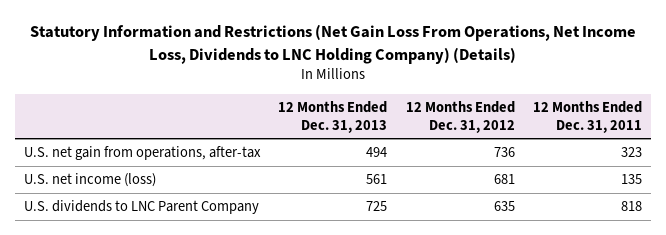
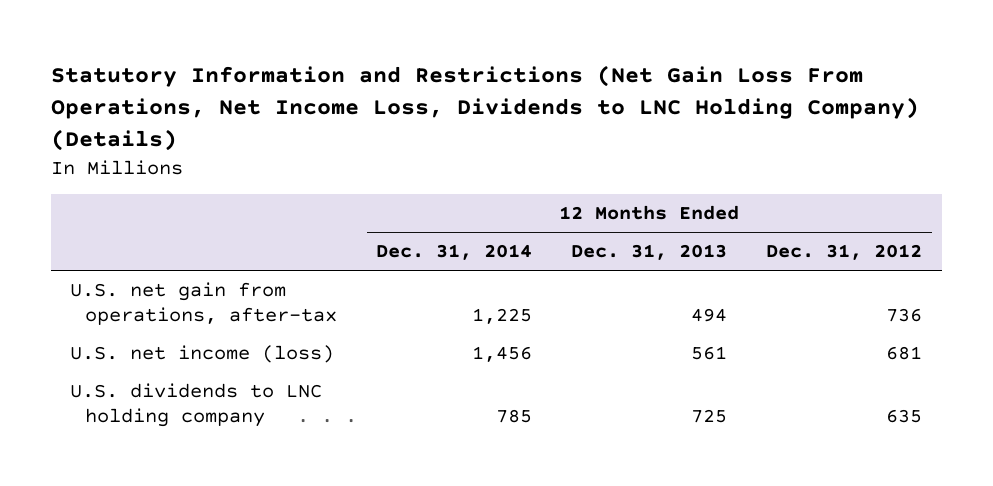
- | 12 Months Ended Dec. 31, 2013 | 12 Months Ended Dec. 31, 2012 | 12 Months Ended Dec. 31, 2011
+ | 12 Months Ended Dec. 31, 2014 | 12 Months Ended Dec. 31, 2013 | 12 Months Ended Dec. 31, 2012
- U.S. dividends to LNC Parent Company | 725 | 635 | 818
+ U.S. dividends to LNC holding company | 785 | 725 | 635

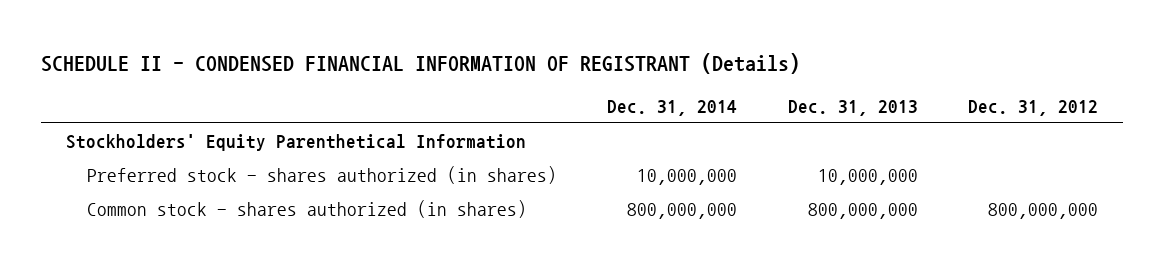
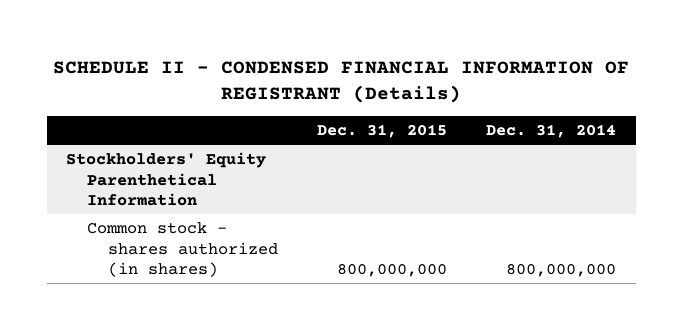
- | Dec. 31, 2014 | Dec. 31, 2013 | Dec. 31, 2012
+ | Dec. 31, 2015 | Dec. 31, 2014
- Preferred stock - shares authorized (in shares) | 10,000,000 | 10,000,000 |

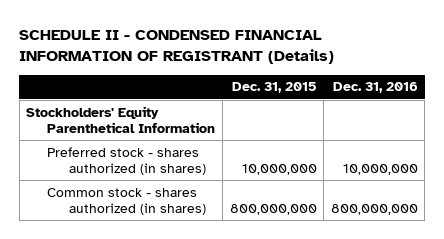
- | Dec. 31, 2015 | Dec. 31, 2014
+ | Dec. 31, 2015 | Dec. 31, 2016
+ Preferred stock - shares authorized (in shares) | 10,000,000 | 10,000,000

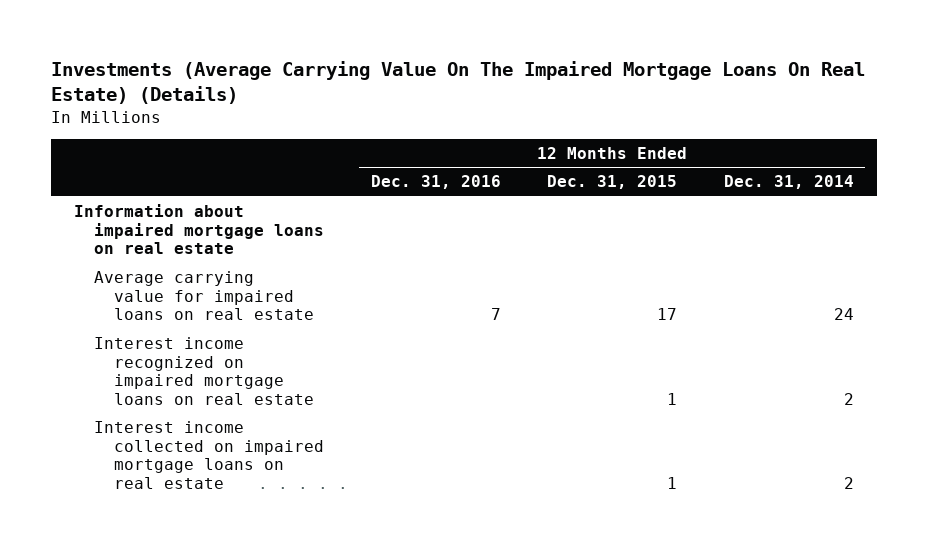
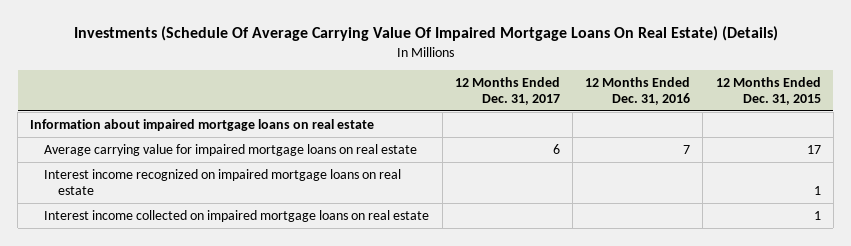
- Investments (Average Carrying Value On The Impaired Mortgage Loans On Real Estate) (Details)
+ Investments (Schedule Of Average Carrying Value Of Impaired Mortgage Loans On Real Estate) (Details)
- | 12 Months Ended Dec. 31, 2016 | 12 Months Ended Dec. 31, 2015 | 12 Months Ended Dec. 31, 2014
+ | 12 Months Ended Dec. 31, 2017 | 12 Months Ended Dec. 31, 2016 | 12 Months Ended Dec. 31, 2015
- Average carrying value for impaired loans on real estate | 7 | 17 | 24
+ Average carrying value for impaired mortgage loans on real estate | 6 | 7 | 17

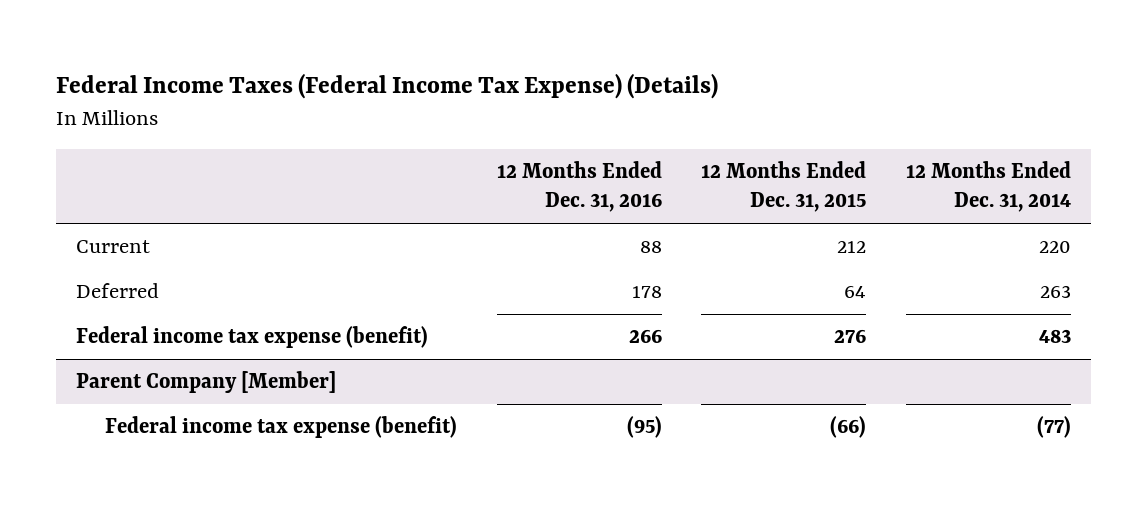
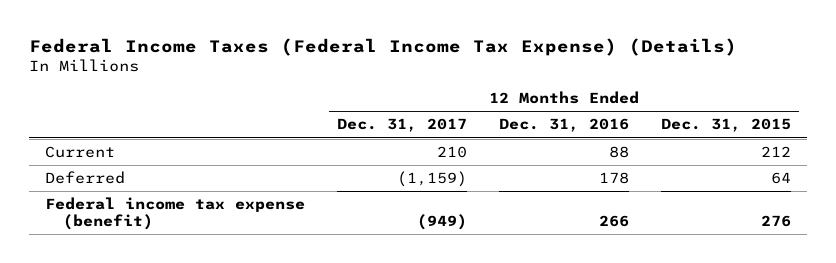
- | 12 Months Ended Dec. 31, 2016 | 12 Months Ended Dec. 31, 2015 | 12 Months Ended Dec. 31, 2014
+ | 12 Months Ended Dec. 31, 2017 | 12 Months Ended Dec. 31, 2016 | 12 Months Ended Dec. 31, 2015
- Parent Company [Member]
- Federal income tax expense (benefit) | (95) | (66) | (77)

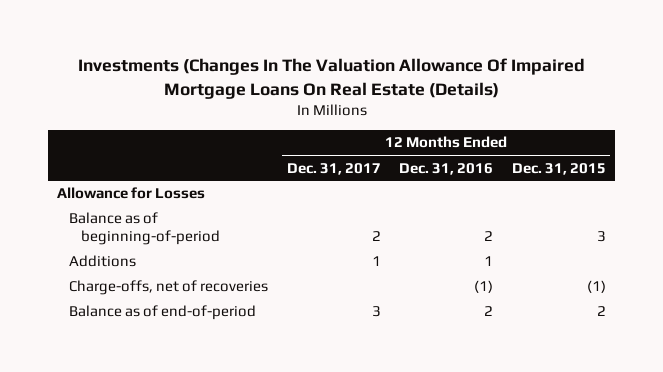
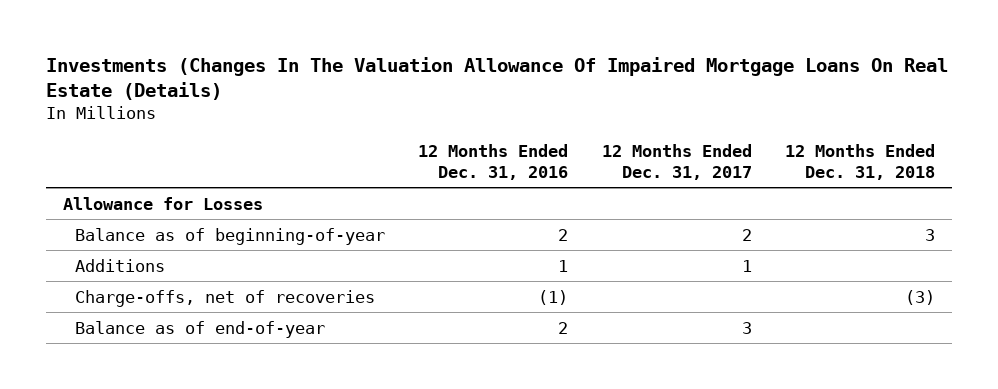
- | 12 Months Ended Dec. 31, 2017 | 12 Months Ended Dec. 31, 2016 | 12 Months Ended Dec. 31, 2015
+ | 12 Months Ended Dec. 31, 2016 | 12 Months Ended Dec. 31, 2017 | 12 Months Ended Dec. 31, 2018
- Balance as of beginning-of-period | 2 | 2 | 3
+ Balance as of beginning-of-year | 2 | 2 | 3
- Balance as of end-of-period | 3 | 2 | 2
+ Balance as of end-of-year | 2 | 3 |

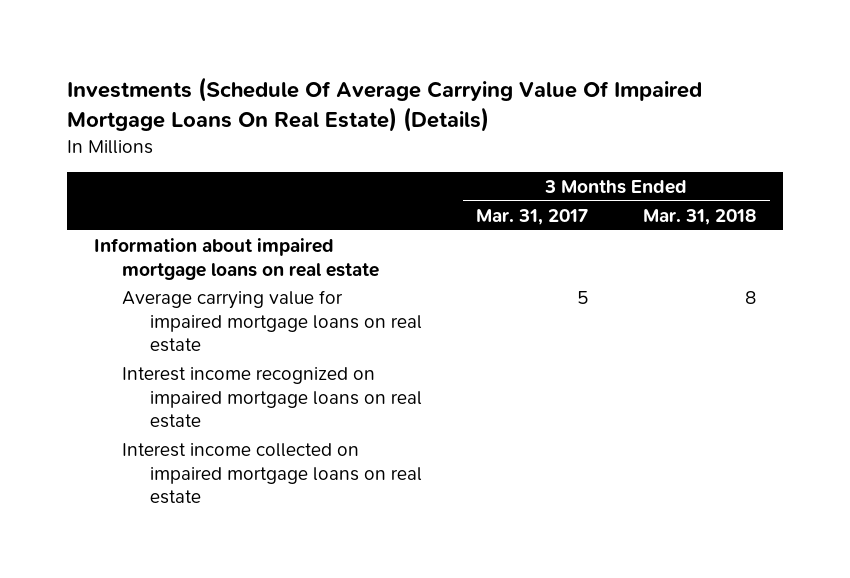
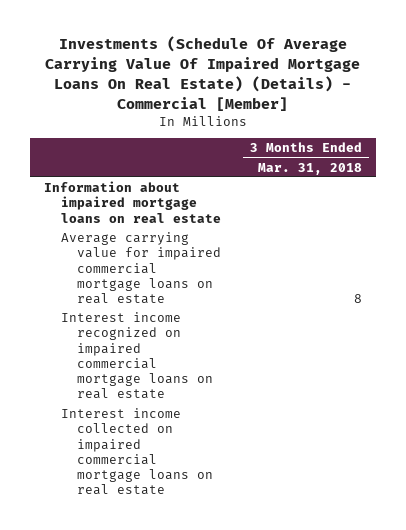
- Investments (Schedule Of Average Carrying Value Of Impaired Mortgage Loans On Real Estate) (Details)
+ Investments (Schedule Of Average Carrying Value Of Impaired Mortgage Loans On Real Estate) (Details) - Commercial [Member]
- | 3 Months Ended Mar. 31, 2017 | 3 Months Ended Mar. 31, 2018
+ | 3 Months Ended Mar. 31, 2018
- Average carrying value for impaired mortgage loans on real estate | 5 | 8
- Interest income recognized on impaired mortgage loans on real estate
- Interest income collected on impaired mortgage loans on real estate
+ Average carrying value for impaired commercial mortgage loans on real estate | 8
+ Interest income recognized on impaired commercial mortgage loans on real estate
+ Interest income collected on impaired commercial mortgage loans on real estate

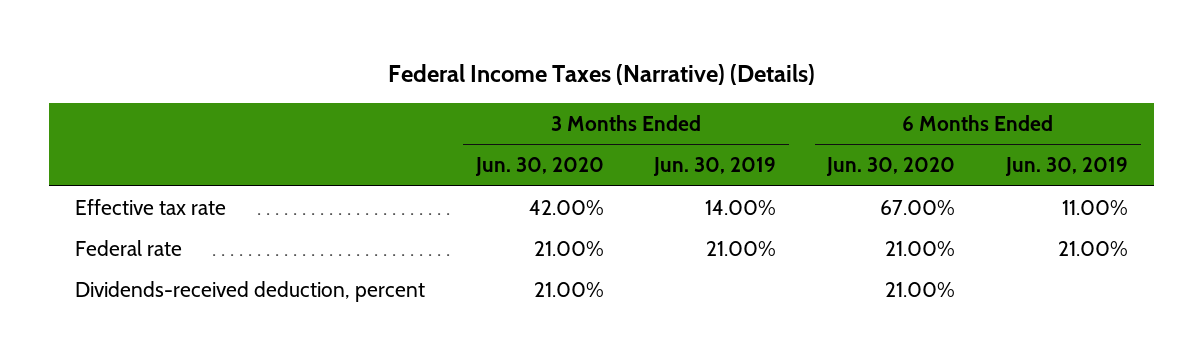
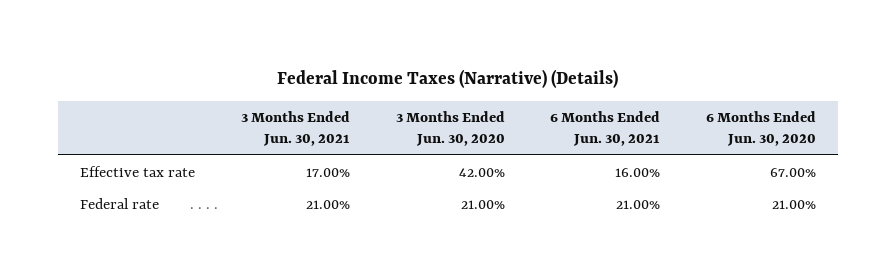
- | 3 Months Ended Jun. 30, 2020 | 3 Months Ended Jun. 30, 2019 | 6 Months Ended Jun. 30, 2020 | 6 Months Ended Jun. 30, 2019
+ | 3 Months Ended Jun. 30, 2021 | 3 Months Ended Jun. 30, 2020 | 6 Months Ended Jun. 30, 2021 | 6 Months Ended Jun. 30, 2020
- Dividends-received deduction, percent | 21.00% | | 21.00% |

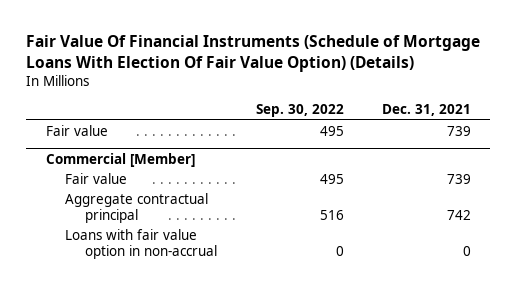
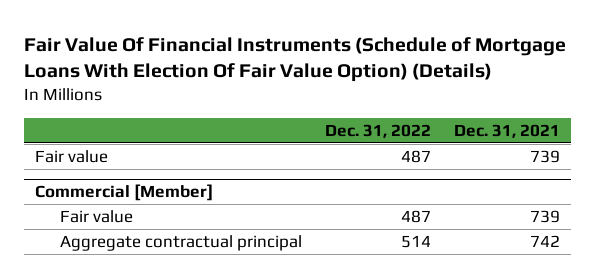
- | Sep. 30, 2022 | Dec. 31, 2021
+ | Dec. 31, 2022 | Dec. 31, 2021
@ Commercial [Member]
- Loans with fair value option in non-accrual | 0 | 0

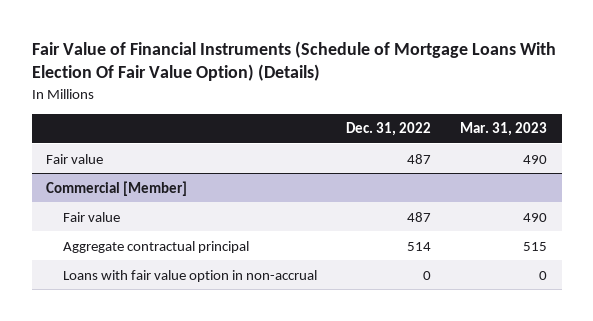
- Fair Value Of Financial Instruments (Schedule of Mortgage Loans With Election Of Fair Value Option) (Details)
+ Fair Value of Financial Instruments (Schedule of Mortgage Loans With Election Of Fair Value Option) (Details)
- | Dec. 31, 2022 | Dec. 31, 2021
+ | Dec. 31, 2022 | Mar. 31, 2023
@ Commercial [Member]
+ Loans with fair value option in non-accrual | 0 | 0

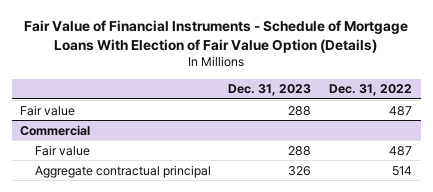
- Fair Value of Financial Instruments (Schedule of Mortgage Loans With Election Of Fair Value Option) (Details)
+ Fair Value of Financial Instruments - Schedule of Mortgage Loans With Election of Fair Value Option (Details)
- | Dec. 31, 2022 | Mar. 31, 2023
+ | Dec. 31, 2023 | Dec. 31, 2022
- Commercial [Member]
+ Commercial
- Loans with fair value option in non-accrual | 0 | 0

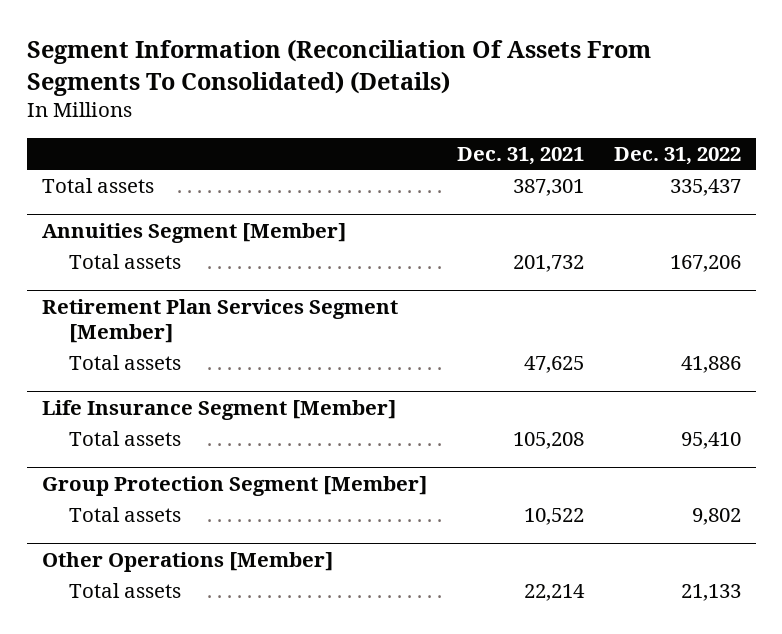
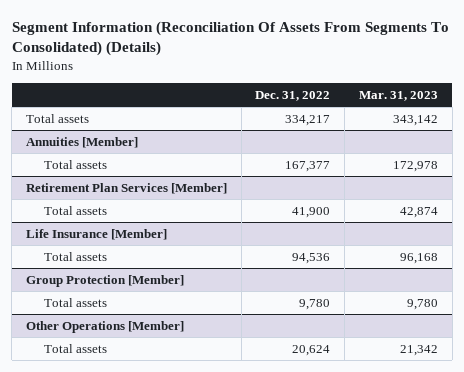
- | Dec. 31, 2021 | Dec. 31, 2022
+ | Dec. 31, 2022 | Mar. 31, 2023
- Total assets | 387,301 | 335,437
- Annuities Segment [Member]
- Total assets | 201,732 | 167,206
- Retirement Plan Services Segment [Member]
- Total assets | 47,625 | 41,886
- Life Insurance Segment [Member]
- Total assets | 105,208 | 95,410
- Group Protection Segment [Member]
- Total assets | 10,522 | 9,802
+ Total assets | 334,217 | 343,142
+ Annuities [Member]
+ Total assets | 167,377 | 172,978
+ Retirement Plan Services [Member]
+ Total assets | 41,900 | 42,874
+ Life Insurance [Member]
+ Total assets | 94,536 | 96,168
+ Group Protection [Member]
+ Total assets | 9,780 | 9,780
@ Other Operations [Member]
- Total assets | 22,214 | 21,133
+ Total assets | 20,624 | 21,342

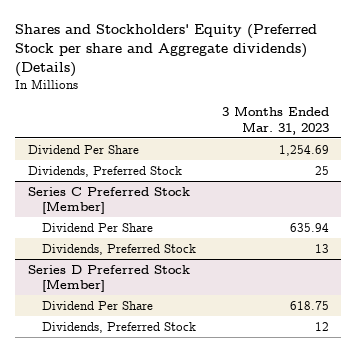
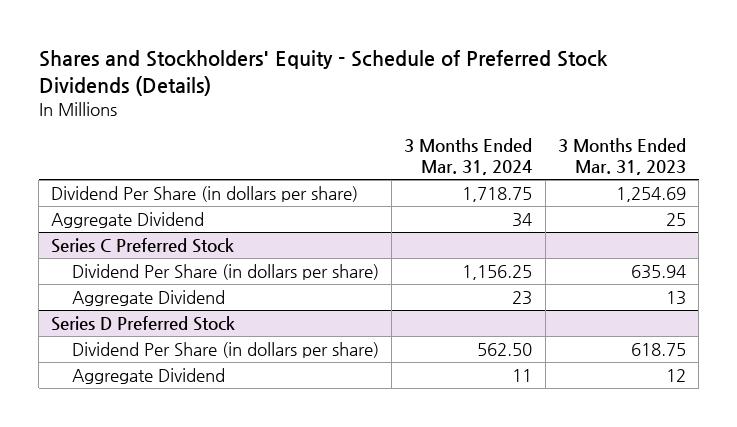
- Shares and Stockholders' Equity (Preferred Stock per share and Aggregate dividends) (Details)
+ Shares and Stockholders' Equity - Schedule of Preferred Stock Dividends (Details)
- | 3 Months Ended Mar. 31, 2023
+ | 3 Months Ended Mar. 31, 2024 | 3 Months Ended Mar. 31, 2023
- Dividend Per Share | 1,254.69
- Dividends, Preferred Stock | 25
- Series C Preferred Stock [Member]
- Dividend Per Share | 635.94
- Dividends, Preferred Stock | 13
- Series D Preferred Stock [Member]
- Dividend Per Share | 618.75
- Dividends, Preferred Stock | 12
+ Dividend Per Share (in dollars per share) | 1,718.75 | 1,254.69
+ Aggregate Dividend | 34 | 25
+ Series C Preferred Stock
+ Dividend Per Share (in dollars per share) | 1,156.25 | 635.94
+ Aggregate Dividend | 23 | 13
+ Series D Preferred Stock
+ Dividend Per Share (in dollars per share) | 562.50 | 618.75
+ Aggregate Dividend | 11 | 12

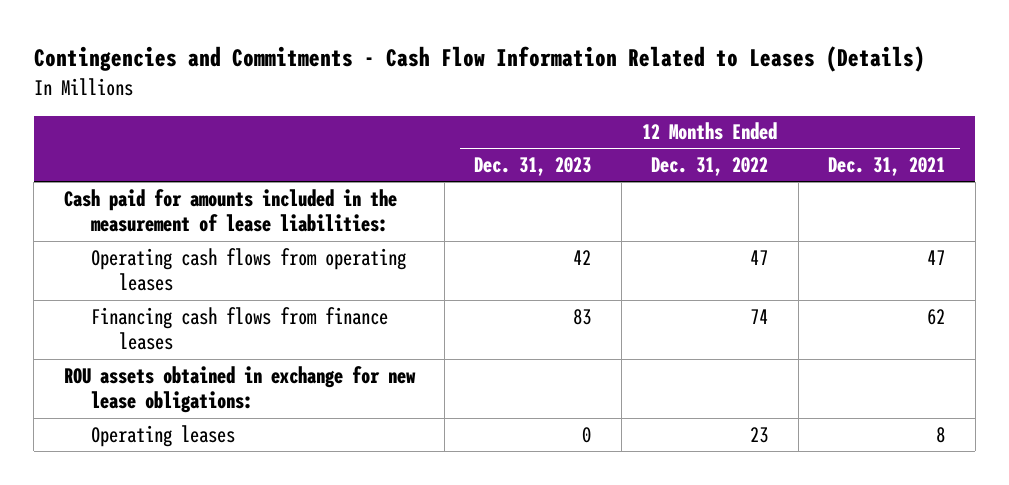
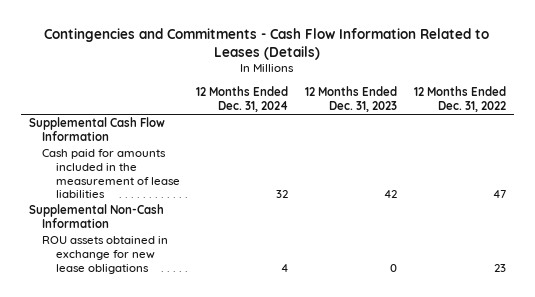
- | 12 Months Ended Dec. 31, 2023 | 12 Months Ended Dec. 31, 2022 | 12 Months Ended Dec. 31, 2021
+ | 12 Months Ended Dec. 31, 2024 | 12 Months Ended Dec. 31, 2023 | 12 Months Ended Dec. 31, 2022
- Cash paid for amounts included in the measurement of lease liabilities:
- Operating cash flows from operating leases | 42 | 47 | 47
- Financing cash flows from finance leases | 83 | 74 | 62
- ROU assets obtained in exchange for new lease obligations:
- Operating leases | 0 | 23 | 8
+ Supplemental Cash Flow Information
+ Cash paid for amounts included in the measurement of lease liabilities | 32 | 42 | 47
+ Supplemental Non-Cash Information
+ ROU assets obtained in exchange for new lease obligations | 4 | 0 | 23

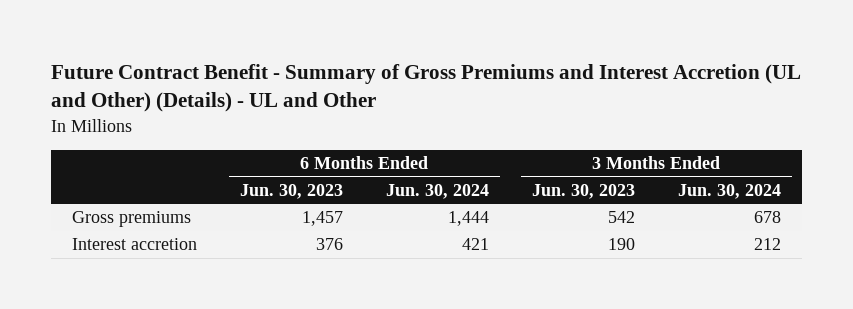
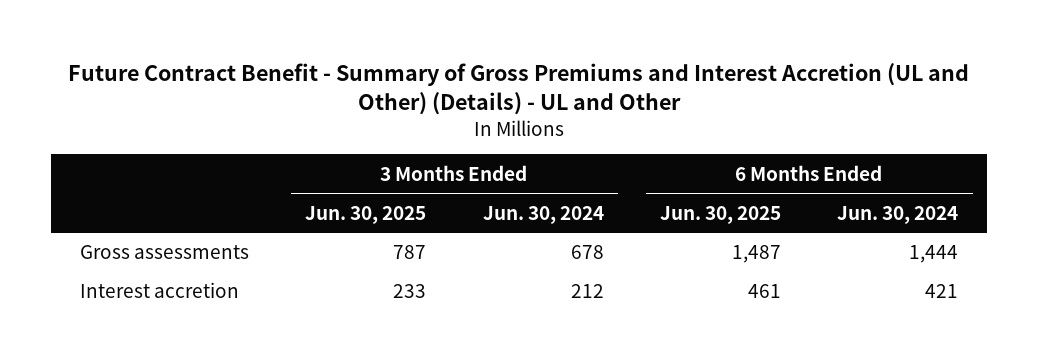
- | 6 Months Ended Jun. 30, 2023 | 6 Months Ended Jun. 30, 2024 | 3 Months Ended Jun. 30, 2023 | 3 Months Ended Jun. 30, 2024
+ | 3 Months Ended Jun. 30, 2025 | 3 Months Ended Jun. 30, 2024 | 6 Months Ended Jun. 30, 2025 | 6 Months Ended Jun. 30, 2024
- Gross premiums | 1,457 | 1,444 | 542 | 678
+ Gross assessments | 787 | 678 | 1,487 | 1,444

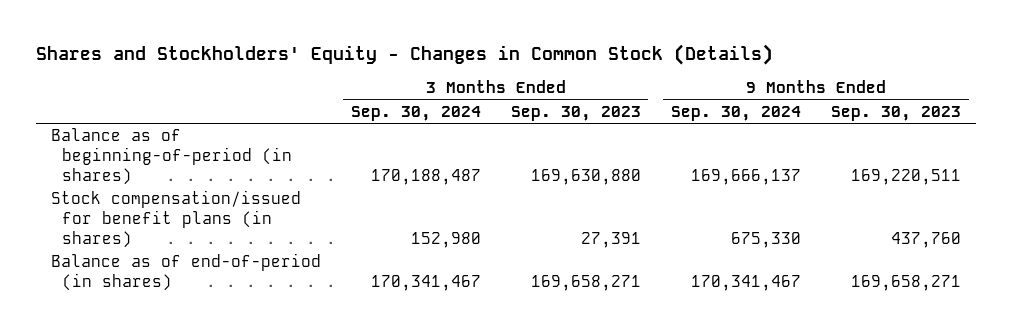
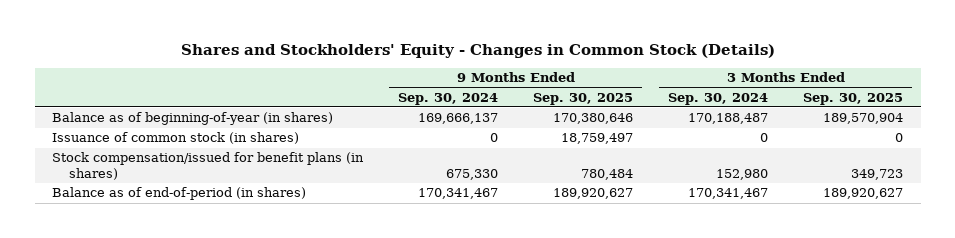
- | 3 Months Ended Sep. 30, 2024 | 3 Months Ended Sep. 30, 2023 | 9 Months Ended Sep. 30, 2024 | 9 Months Ended Sep. 30, 2023
+ | 9 Months Ended Sep. 30, 2024 | 9 Months Ended Sep. 30, 2025 | 3 Months Ended Sep. 30, 2024 | 3 Months Ended Sep. 30, 2025
- Balance as of beginning-of-period (in shares) | 170,188,487 | 169,630,880 | 169,666,137 | 169,220,511
+ Balance as of beginning-of-year (in shares) | 169,666,137 | 170,380,646 | 170,188,487 | 189,570,904
+ Issuance of common stock (in shares) | 0 | 18,759,497 | 0 | 0

